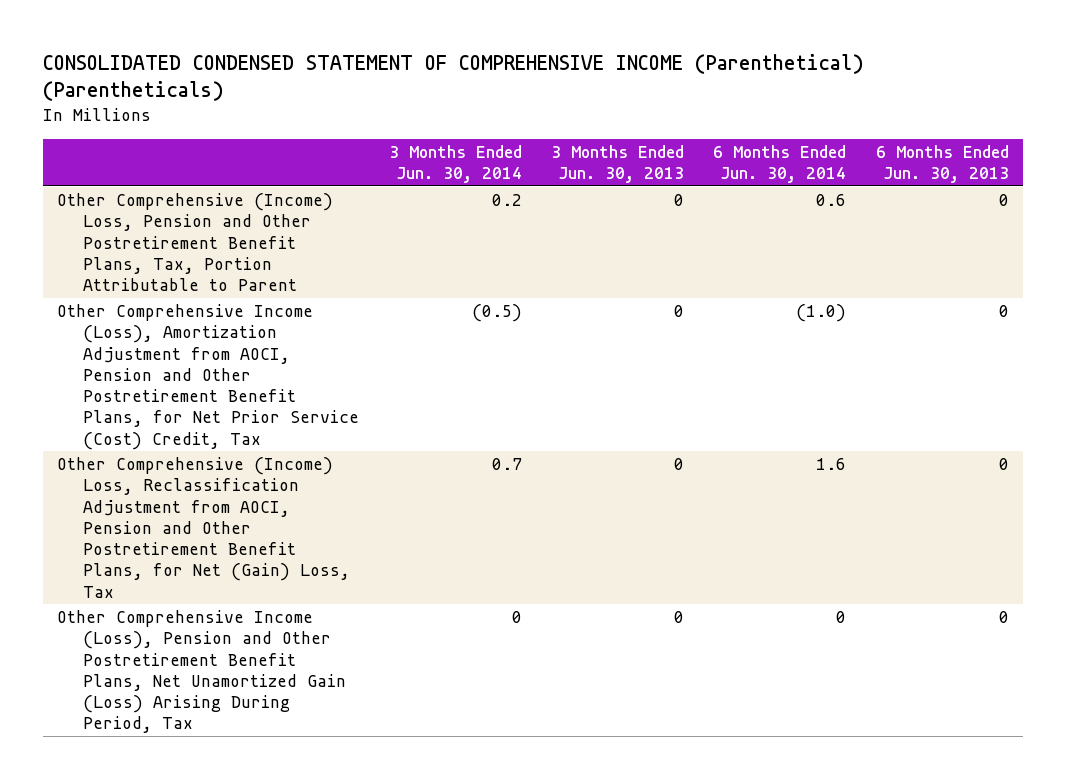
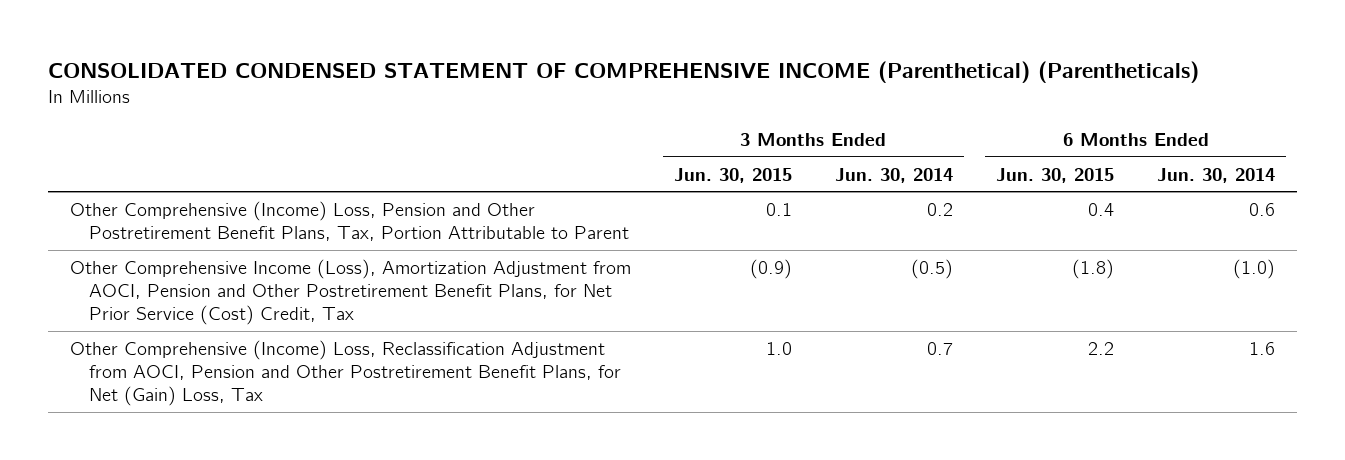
- | 3 Months Ended Jun. 30, 2014 | 3 Months Ended Jun. 30, 2013 | 6 Months Ended Jun. 30, 2014 | 6 Months Ended Jun. 30, 2013
+ | 3 Months Ended Jun. 30, 2015 | 3 Months Ended Jun. 30, 2014 | 6 Months Ended Jun. 30, 2015 | 6 Months Ended Jun. 30, 2014
- Other Comprehensive Income (Loss), Pension and Other Postretirement Benefit Plans, Net Unamortized Gain (Loss) Arising During Period, Tax | 0 | 0 | 0 | 0

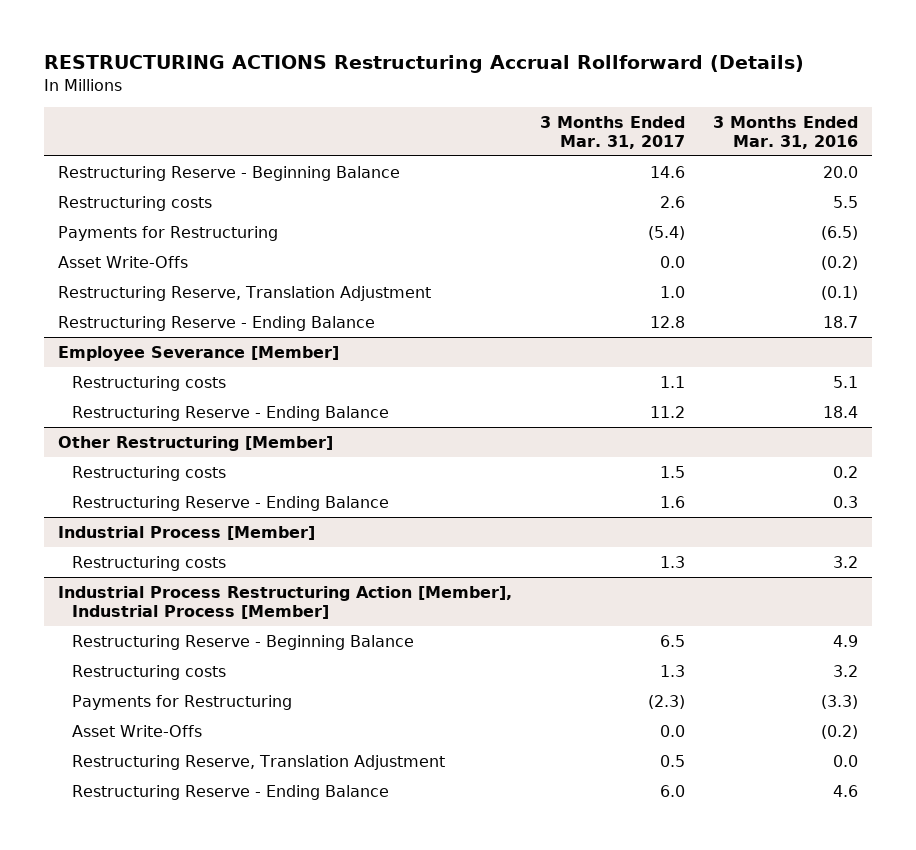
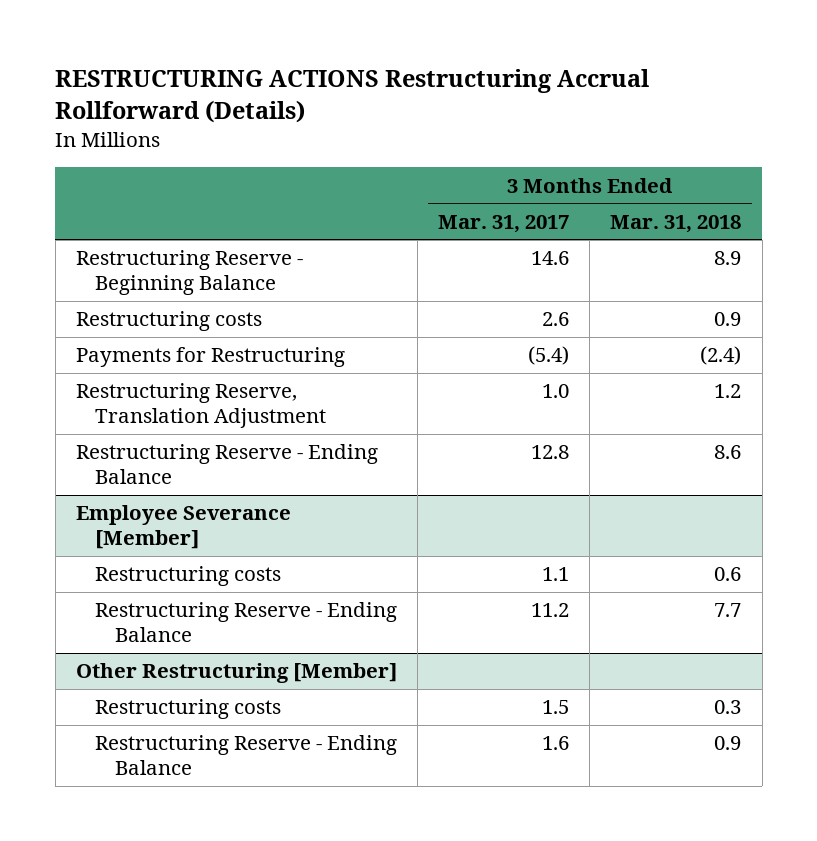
- | 3 Months Ended Mar. 31, 2017 | 3 Months Ended Mar. 31, 2016
+ | 3 Months Ended Mar. 31, 2017 | 3 Months Ended Mar. 31, 2018
- Asset Write-Offs | 0.0 | (0.2)
- Industrial Process [Member]
- Restructuring costs | 1.3 | 3.2
- Industrial Process Restructuring Action [Member], Industrial Process [Member]
- Restructuring Reserve - Beginning Balance | 6.5 | 4.9
- Restructuring costs | 1.3 | 3.2
- Payments for Restructuring | (2.3) | (3.3)
- Asset Write-Offs | 0.0 | (0.2)
- Restructuring Reserve, Translation Adjustment | 0.5 | 0.0
- Restructuring Reserve - Ending Balance | 6.0 | 4.6

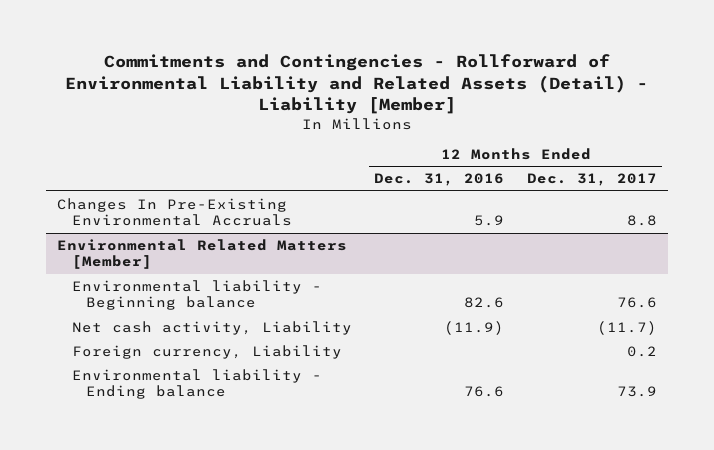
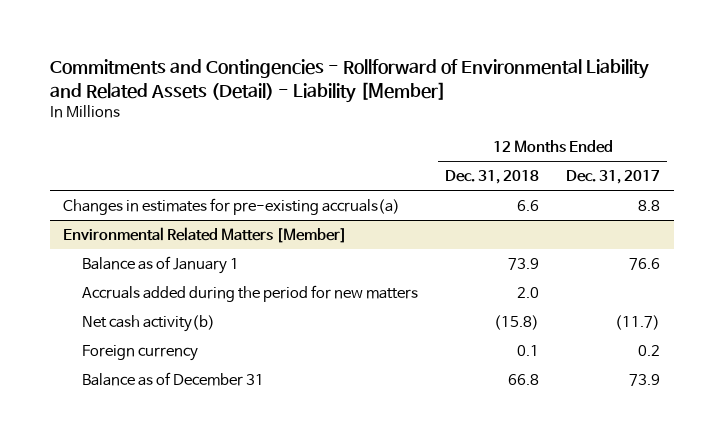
- | 12 Months Ended Dec. 31, 2016 | 12 Months Ended Dec. 31, 2017
+ | 12 Months Ended Dec. 31, 2018 | 12 Months Ended Dec. 31, 2017
- Changes In Pre-Existing Environmental Accruals | 5.9 | 8.8
+ Changes in estimates for pre-existing accruals(a) | 6.6 | 8.8
@ Environmental Related Matters [Member]
- Environmental liability - Beginning balance | 82.6 | 76.6
- Net cash activity, Liability | (11.9) | (11.7)
- Foreign currency, Liability | | 0.2
- Environmental liability - Ending balance | 76.6 | 73.9
+ Balance as of January 1 | 73.9 | 76.6
+ Accruals added during the period for new matters | 2.0 |
+ Net cash activity(b) | (15.8) | (11.7)
+ Foreign currency | 0.1 | 0.2
+ Balance as of December 31 | 66.8 | 73.9

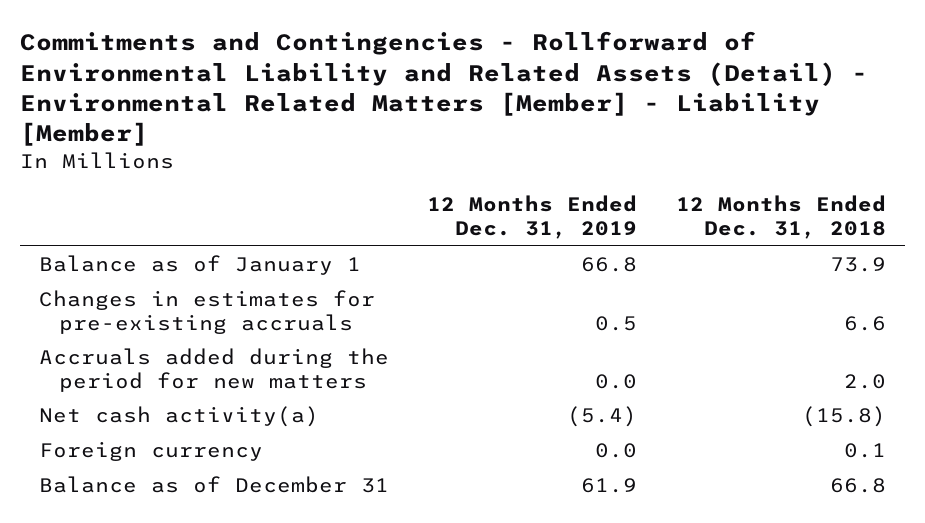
- Commitments and Contingencies - Rollforward of Environmental Liability and Related Assets (Detail) - Liability [Member]
+ Commitments and Contingencies - Rollforward of Environmental Liability and Related Assets (Detail) - Environmental Related Matters [Member] - Liability [Member]
- | 12 Months Ended Dec. 31, 2018 | 12 Months Ended Dec. 31, 2017
+ | 12 Months Ended Dec. 31, 2019 | 12 Months Ended Dec. 31, 2018
- Changes in estimates for pre-existing accruals(a) | 6.6 | 8.8
- Environmental Related Matters [Member]
+ Changes in estimates for pre-existing accruals | 0.5 | 6.6
- Net cash activity(b) | (15.8) | (11.7)
+ Net cash activity(a) | (5.4) | (15.8)

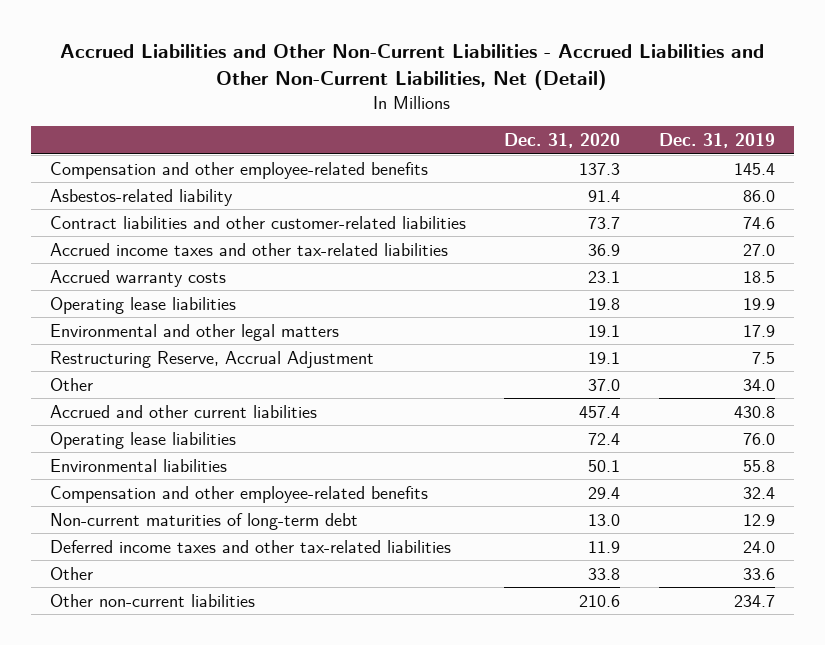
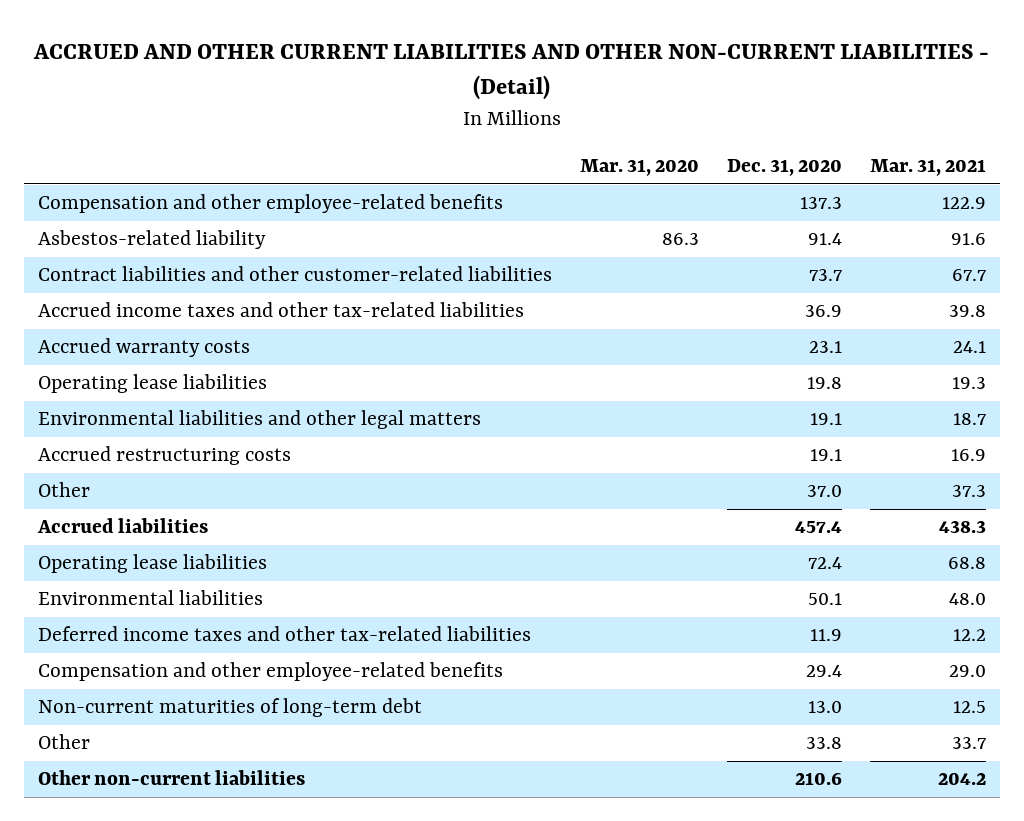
- Accrued Liabilities and Other Non-Current Liabilities - Accrued Liabilities and Other Non-Current Liabilities, Net (Detail)
+ ACCRUED AND OTHER CURRENT LIABILITIES AND OTHER NON-CURRENT LIABILITIES - (Detail)
- | Dec. 31, 2020 | Dec. 31, 2019
+ | Mar. 31, 2020 | Dec. 31, 2020 | Mar. 31, 2021
- Environmental and other legal matters | 19.1 | 17.9
- Restructuring Reserve, Accrual Adjustment | 19.1 | 7.5
+ Environmental liabilities and other legal matters | | 19.1 | 18.7
+ Accrued restructuring costs | | 19.1 | 16.9
- Accrued and other current liabilities | 457.4 | 430.8
+ Accrued liabilities | | 457.4 | 438.3
moved up: Deferred income taxes and other tax-related liabilities | | 11.9 | 12.2

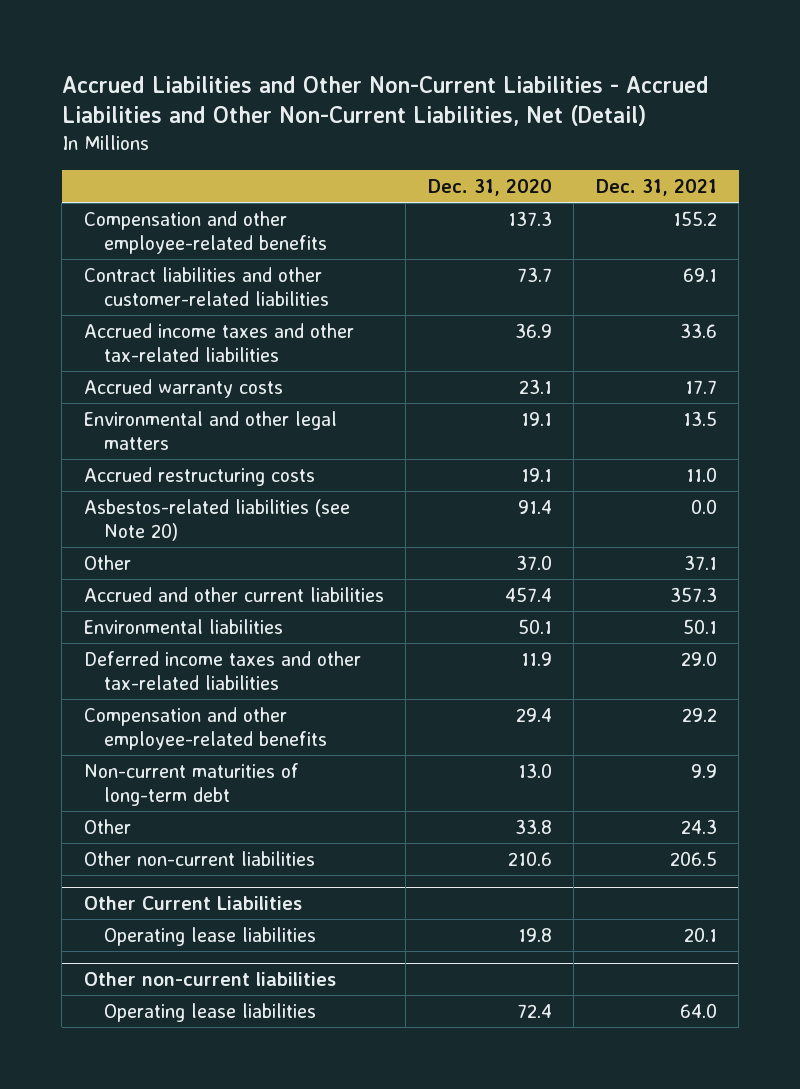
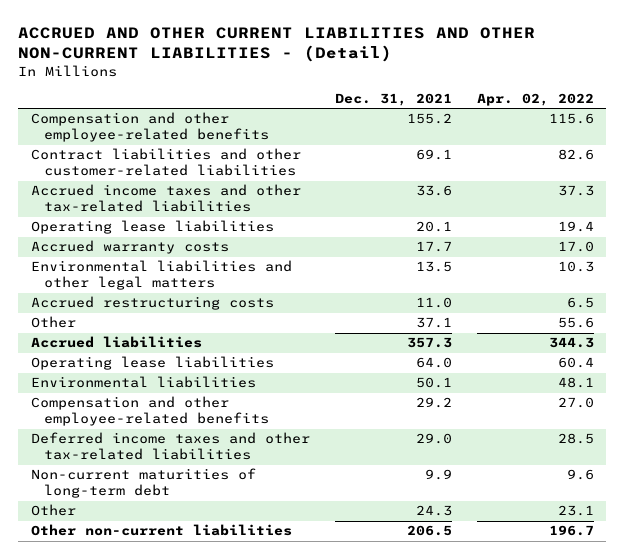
- Accrued Liabilities and Other Non-Current Liabilities - Accrued Liabilities and Other Non-Current Liabilities, Net (Detail)
+ ACCRUED AND OTHER CURRENT LIABILITIES AND OTHER NON-CURRENT LIABILITIES - (Detail)
- | Dec. 31, 2020 | Dec. 31, 2021
+ | Dec. 31, 2021 | Apr. 02, 2022
+ Operating lease liabilities | 20.1 | 19.4
- Environmental and other legal matters | 19.1 | 13.5
+ Environmental liabilities and other legal matters | 13.5 | 10.3
- Asbestos-related liabilities (see Note 20) | 91.4 | 0.0
- Accrued and other current liabilities | 457.4 | 357.3
+ Accrued liabilities | 357.3 | 344.3
+ Operating lease liabilities | 64.0 | 60.4
moved down: Deferred income taxes and other tax-related liabilities | 29.0 | 28.5
- Other Current Liabilities
- Operating lease liabilities | 19.8 | 20.1
- Other non-current liabilities
- Operating lease liabilities | 72.4 | 64.0

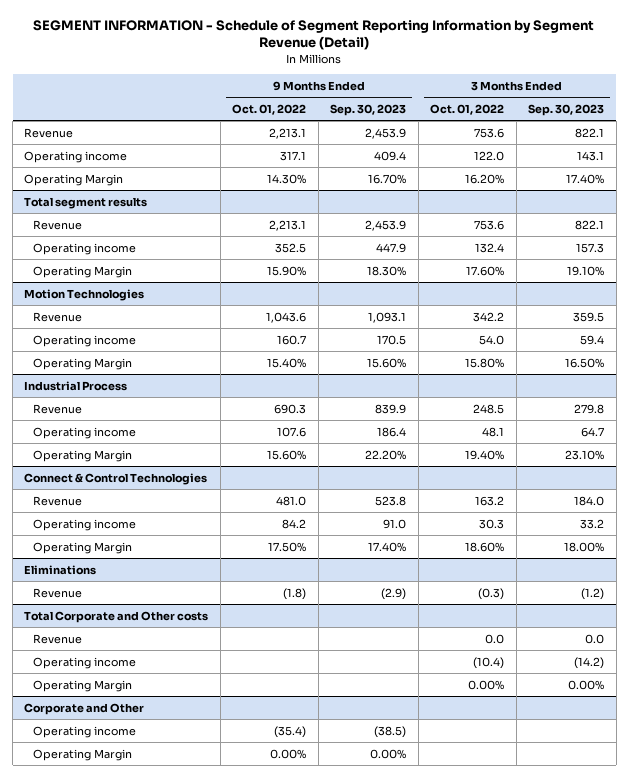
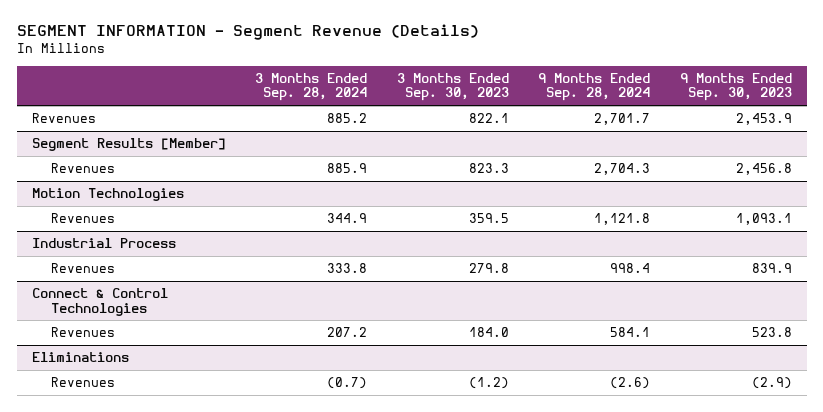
- SEGMENT INFORMATION - Schedule of Segment Reporting Information by Segment Revenue (Detail)
+ SEGMENT INFORMATION - Segment Revenue (Details)
- | 9 Months Ended Oct. 01, 2022 | 9 Months Ended Sep. 30, 2023 | 3 Months Ended Oct. 01, 2022 | 3 Months Ended Sep. 30, 2023
+ | 3 Months Ended Sep. 28, 2024 | 3 Months Ended Sep. 30, 2023 | 9 Months Ended Sep. 28, 2024 | 9 Months Ended Sep. 30, 2023
- Revenue | 2,213.1 | 2,453.9 | 753.6 | 822.1
- Operating income | 317.1 | 409.4 | 122.0 | 143.1
- Operating Margin | 14.30% | 16.70% | 16.20% | 17.40%
- Total segment results
- Revenue | 2,213.1 | 2,453.9 | 753.6 | 822.1
- Operating income | 352.5 | 447.9 | 132.4 | 157.3
- Operating Margin | 15.90% | 18.30% | 17.60% | 19.10%
+ Revenues | 885.2 | 822.1 | 2,701.7 | 2,453.9
+ Segment Results [Member]
+ Revenues | 885.9 | 823.3 | 2,704.3 | 2,456.8
@ Motion Technologies
- Revenue | 1,043.6 | 1,093.1 | 342.2 | 359.5
- Operating income | 160.7 | 170.5 | 54.0 | 59.4
- Operating Margin | 15.40% | 15.60% | 15.80% | 16.50%
+ Revenues | 344.9 | 359.5 | 1,121.8 | 1,093.1
@ Industrial Process
- Revenue | 690.3 | 839.9 | 248.5 | 279.8
- Operating income | 107.6 | 186.4 | 48.1 | 64.7
- Operating Margin | 15.60% | 22.20% | 19.40% | 23.10%
+ Revenues | 333.8 | 279.8 | 998.4 | 839.9
@ Connect & Control Technologies
- Revenue | 481.0 | 523.8 | 163.2 | 184.0
- Operating income | 84.2 | 91.0 | 30.3 | 33.2
- Operating Margin | 17.50% | 17.40% | 18.60% | 18.00%
+ Revenues | 207.2 | 184.0 | 584.1 | 523.8
@ Eliminations
- Revenue | (1.8) | (2.9) | (0.3) | (1.2)
- Total Corporate and Other costs
- Revenue | | | 0.0 | 0.0
- Operating income | | | (10.4) | (14.2)
- Operating Margin | | | 0.00% | 0.00%
- Corporate and Other
- Operating income | (35.4) | (38.5) | |
- Operating Margin | 0.00% | 0.00% | |
@ Eliminations
+ Revenues | (0.7) | (1.2) | (2.6) | (2.9)

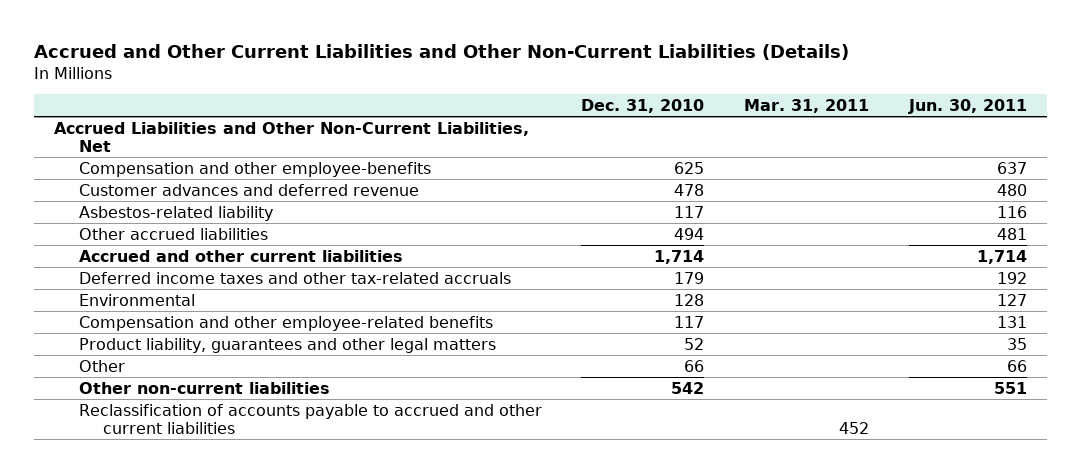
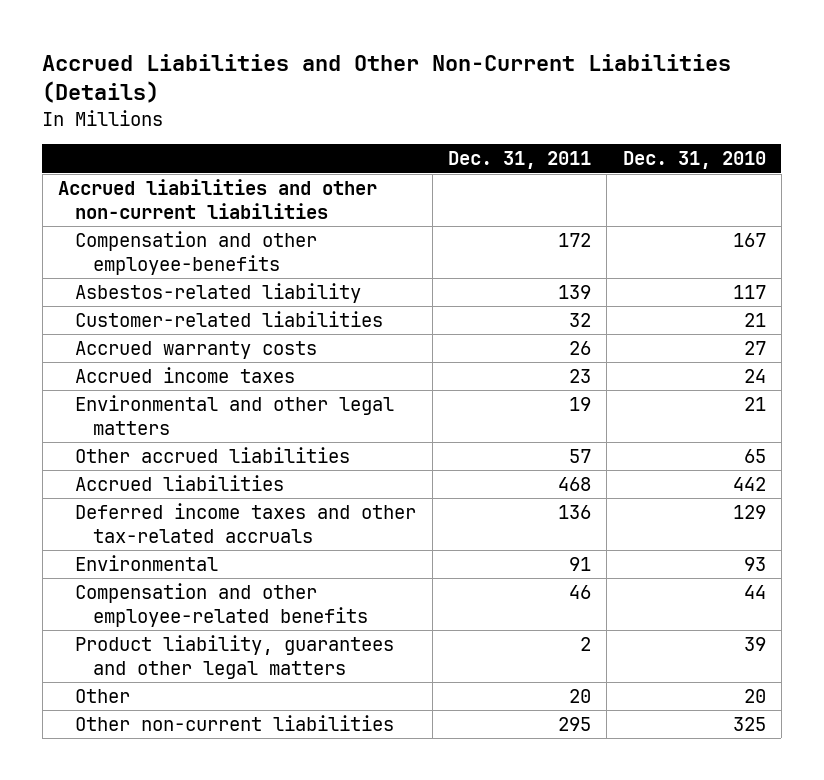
- Accrued and Other Current Liabilities and Other Non-Current Liabilities (Details)
+ Accrued Liabilities and Other Non-Current Liabilities (Details)
- | Dec. 31, 2010 | Mar. 31, 2011 | Jun. 30, 2011
+ | Dec. 31, 2011 | Dec. 31, 2010
- Accrued Liabilities and Other Non-Current Liabilities, Net
- Compensation and other employee-benefits | 625 | | 637
- Customer advances and deferred revenue | 478 | | 480
+ Accrued liabilities and other non-current liabilities
+ Compensation and other employee-benefits | 172 | 167
- Other accrued liabilities | 494 | | 481
- Accrued and other current liabilities | 1,714 | | 1,714
- Deferred income taxes and other tax-related accruals | 179 | | 192
- Environmental | 128 | | 127
- Compensation and other employee-related benefits | 117 | | 131
- Product liability, guarantees and other legal matters | 52 | | 35
- Other | 66 | | 66
- Other non-current liabilities | 542 | | 551
- Reclassification of accounts payable to accrued and other current liabilities | | 452 |
+ Customer-related liabilities | 32 | 21
+ Accrued warranty costs | 26 | 27
+ Accrued income taxes | 23 | 24
+ Environmental and other legal matters | 19 | 21
+ Other accrued liabilities | 57 | 65
+ Accrued liabilities | 468 | 442
+ Deferred income taxes and other tax-related accruals | 136 | 129
+ Environmental | 91 | 93
+ Compensation and other employee-related benefits | 46 | 44
+ Product liability, guarantees and other legal matters | 2 | 39
+ Other | 20 | 20
+ Other non-current liabilities | 295 | 325

